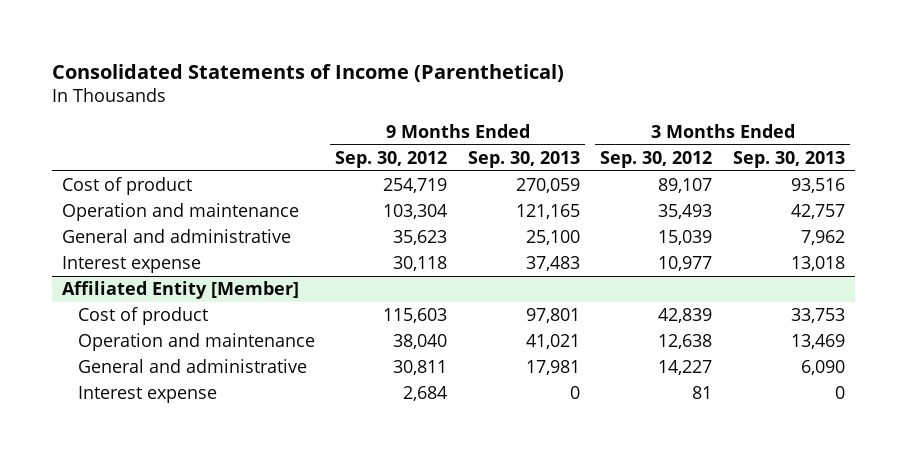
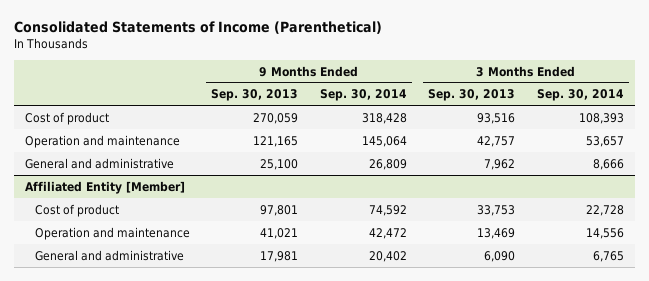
- | 9 Months Ended Sep. 30, 2012 | 9 Months Ended Sep. 30, 2013 | 3 Months Ended Sep. 30, 2012 | 3 Months Ended Sep. 30, 2013
+ | 9 Months Ended Sep. 30, 2013 | 9 Months Ended Sep. 30, 2014 | 3 Months Ended Sep. 30, 2013 | 3 Months Ended Sep. 30, 2014
- Interest expense | 30,118 | 37,483 | 10,977 | 13,018
@ Affiliated Entity [Member]
- Interest expense | 2,684 | 0 | 81 | 0

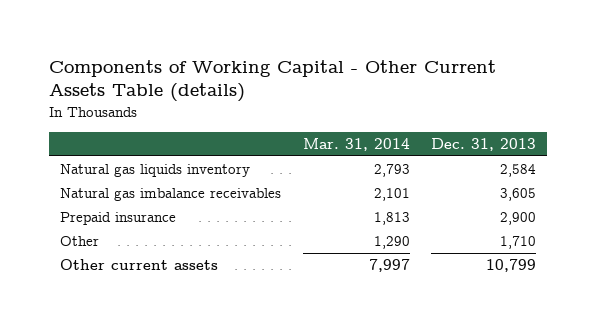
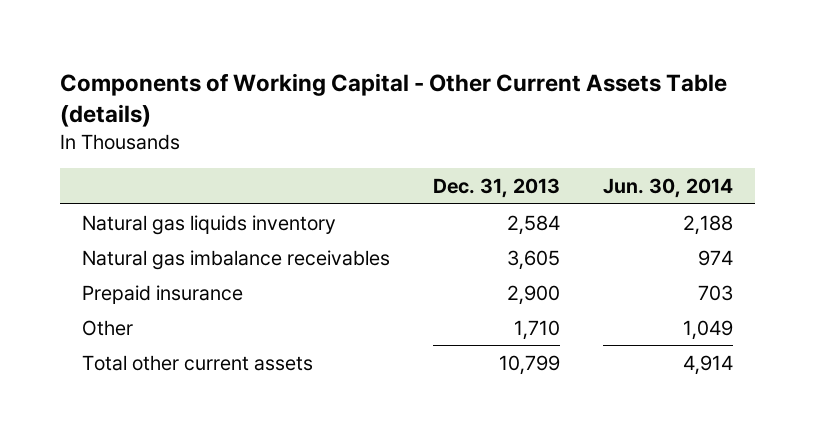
- | Mar. 31, 2014 | Dec. 31, 2013
+ | Dec. 31, 2013 | Jun. 30, 2014
- Other current assets | 7,997 | 10,799
+ Total other current assets | 10,799 | 4,914

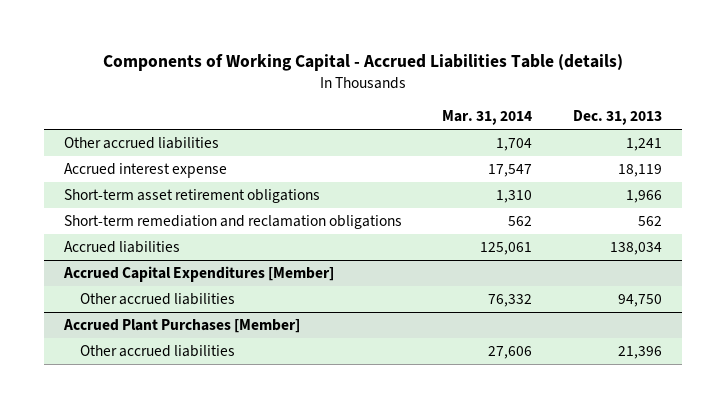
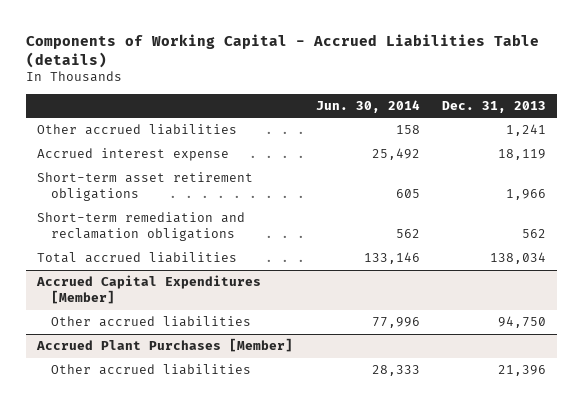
- | Mar. 31, 2014 | Dec. 31, 2013
+ | Jun. 30, 2014 | Dec. 31, 2013
- Accrued liabilities | 125,061 | 138,034
+ Total accrued liabilities | 133,146 | 138,034

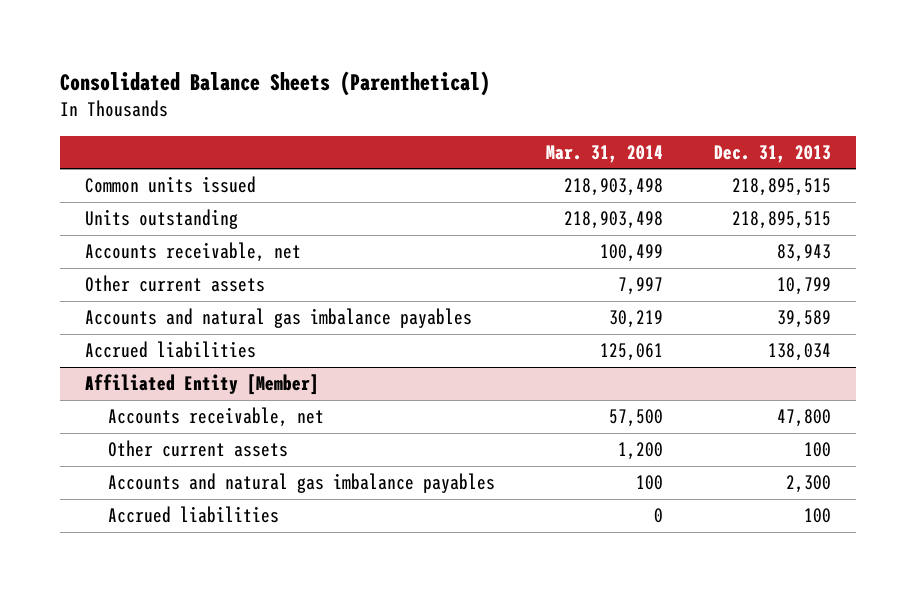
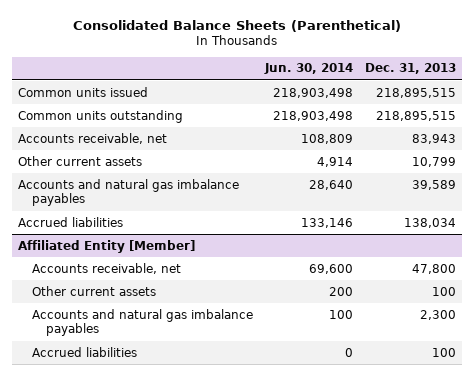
- | Mar. 31, 2014 | Dec. 31, 2013
+ | Jun. 30, 2014 | Dec. 31, 2013
- Units outstanding | 218,903,498 | 218,895,515
+ Common units outstanding | 218,903,498 | 218,895,515

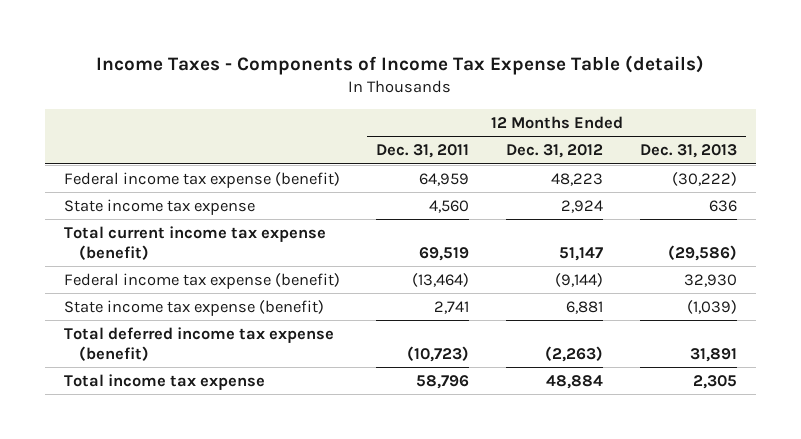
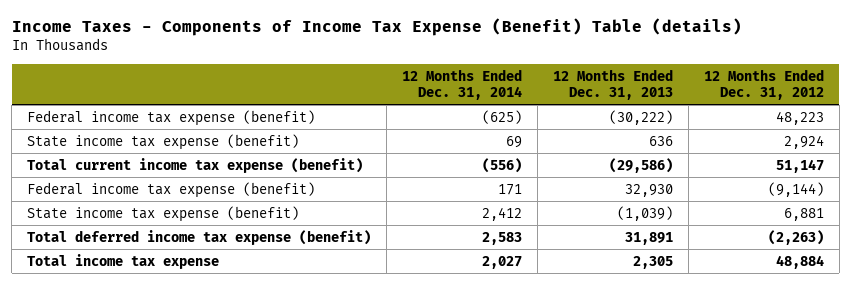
- Income Taxes - Components of Income Tax Expense Table (details)
+ Income Taxes - Components of Income Tax Expense (Benefit) Table (details)
- | 12 Months Ended Dec. 31, 2011 | 12 Months Ended Dec. 31, 2012 | 12 Months Ended Dec. 31, 2013
+ | 12 Months Ended Dec. 31, 2014 | 12 Months Ended Dec. 31, 2013 | 12 Months Ended Dec. 31, 2012
- State income tax expense | 4,560 | 2,924 | 636
+ State income tax expense (benefit) | 69 | 636 | 2,924

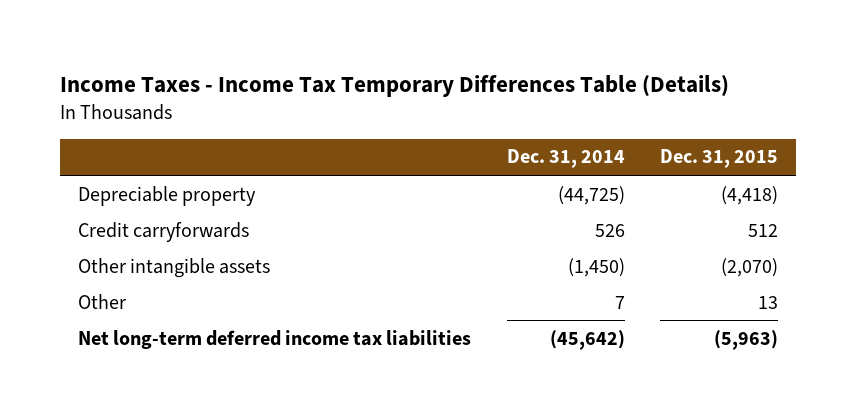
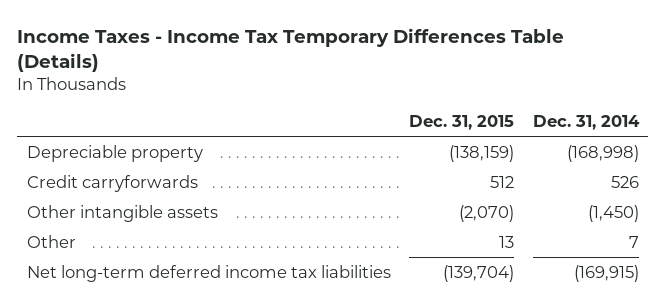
- | Dec. 31, 2014 | Dec. 31, 2015
+ | Dec. 31, 2015 | Dec. 31, 2014
- Depreciable property | (44,725) | (4,418)
+ Depreciable property | (138,159) | (168,998)
- Net long-term deferred income tax liabilities | (45,642) | (5,963)
+ Net long-term deferred income tax liabilities | (139,704) | (169,915)

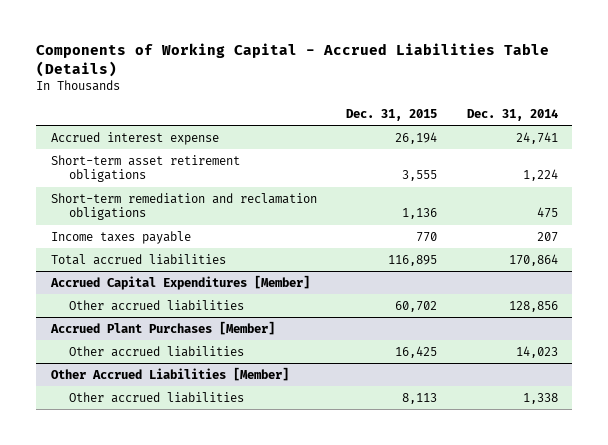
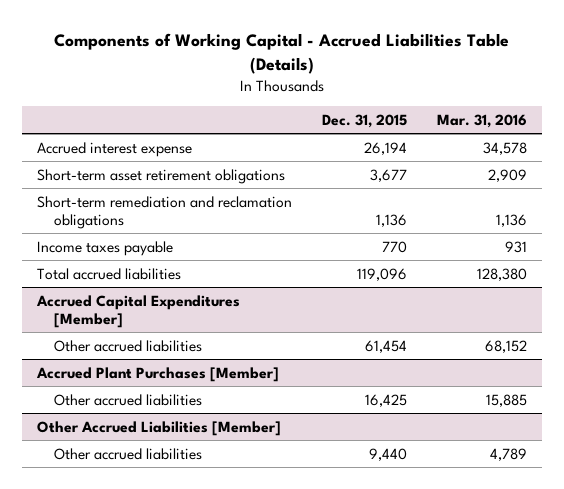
- | Dec. 31, 2015 | Dec. 31, 2014
+ | Dec. 31, 2015 | Mar. 31, 2016
- Short-term asset retirement obligations | 3,555 | 1,224
+ Short-term asset retirement obligations | 3,677 | 2,909
- Total accrued liabilities | 116,895 | 170,864
+ Total accrued liabilities | 119,096 | 128,380
@ Accrued Capital Expenditures [Member]
- Other accrued liabilities | 60,702 | 128,856
+ Other accrued liabilities | 61,454 | 68,152
@ Other Accrued Liabilities [Member]
- Other accrued liabilities | 8,113 | 1,338
+ Other accrued liabilities | 9,440 | 4,789

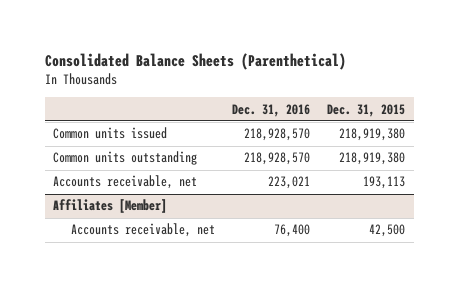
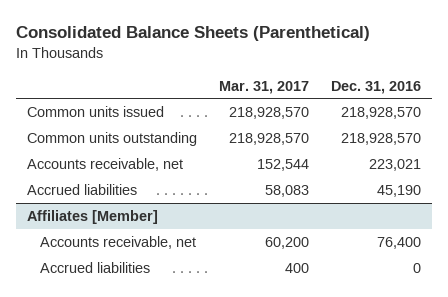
- | Dec. 31, 2016 | Dec. 31, 2015
+ | Mar. 31, 2017 | Dec. 31, 2016
+ Accrued liabilities | 58,083 | 45,190
@ Affiliates [Member]
+ Accrued liabilities | 400 | 0

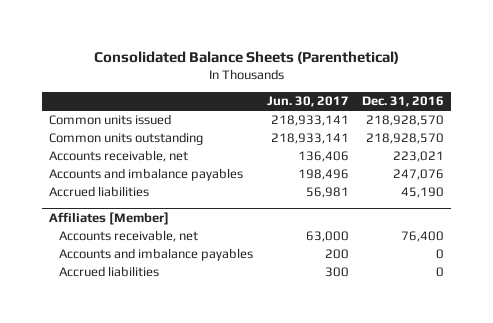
- | Mar. 31, 2017 | Dec. 31, 2016
+ | Jun. 30, 2017 | Dec. 31, 2016
+ Accounts and imbalance payables | 198,496 | 247,076
@ Affiliates [Member]
+ Accounts and imbalance payables | 200 | 0

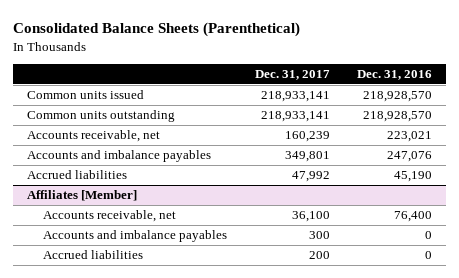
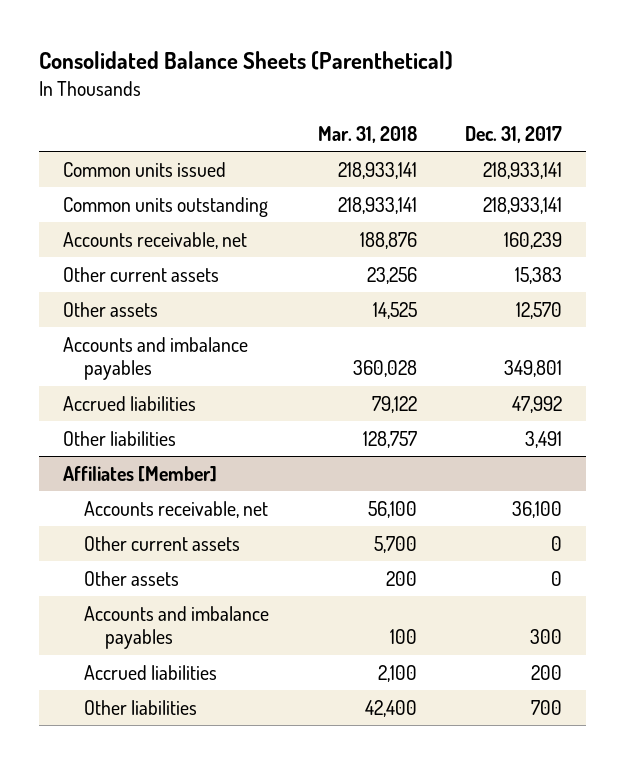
- | Dec. 31, 2017 | Dec. 31, 2016
+ | Mar. 31, 2018 | Dec. 31, 2017
+ Other current assets | 23,256 | 15,383
+ Other assets | 14,525 | 12,570
+ Other liabilities | 128,757 | 3,491
@ Affiliates [Member]
+ Other current assets | 5,700 | 0
+ Other assets | 200 | 0
+ Other liabilities | 42,400 | 700

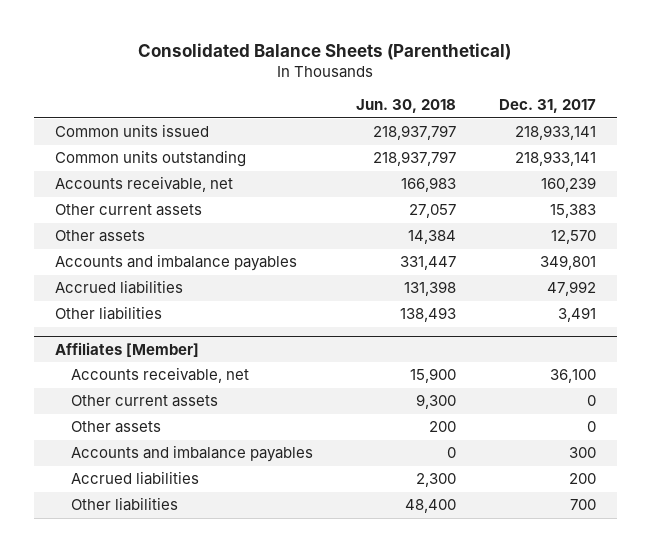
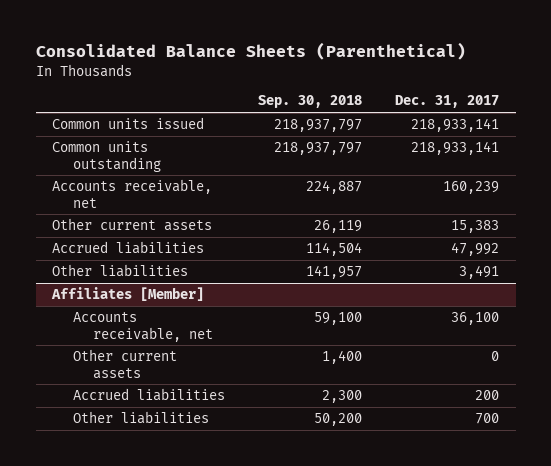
- | Jun. 30, 2018 | Dec. 31, 2017
+ | Sep. 30, 2018 | Dec. 31, 2017
- Other assets | 14,384 | 12,570
- Accounts and imbalance payables | 331,447 | 349,801
@ Affiliates [Member]
- Other assets | 200 | 0
- Accounts and imbalance payables | 0 | 300

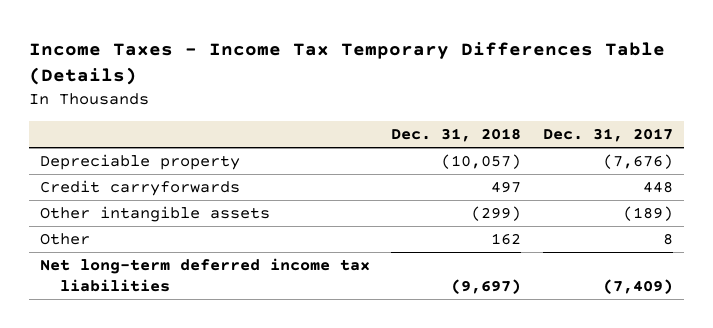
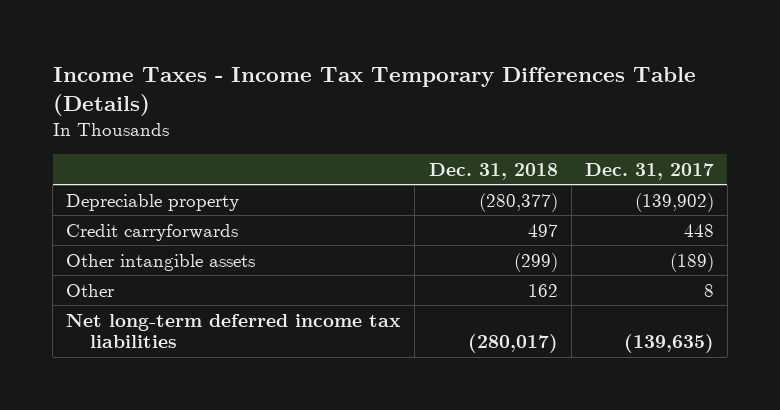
- Depreciable property | (10,057) | (7,676)
+ Depreciable property | (280,377) | (139,902)
- Net long-term deferred income tax liabilities | (9,697) | (7,409)
+ Net long-term deferred income tax liabilities | (280,017) | (139,635)

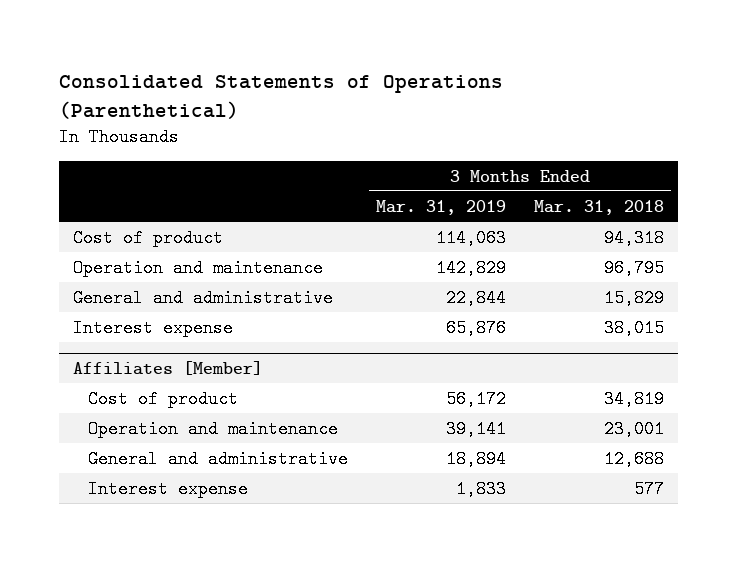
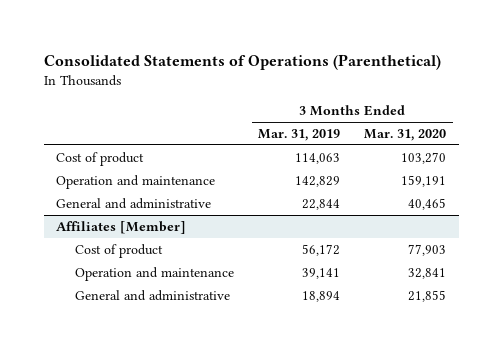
- | 3 Months Ended Mar. 31, 2019 | 3 Months Ended Mar. 31, 2018
+ | 3 Months Ended Mar. 31, 2019 | 3 Months Ended Mar. 31, 2020
- Interest expense | 65,876 | 38,015
@ Affiliates [Member]
- Interest expense | 1,833 | 577

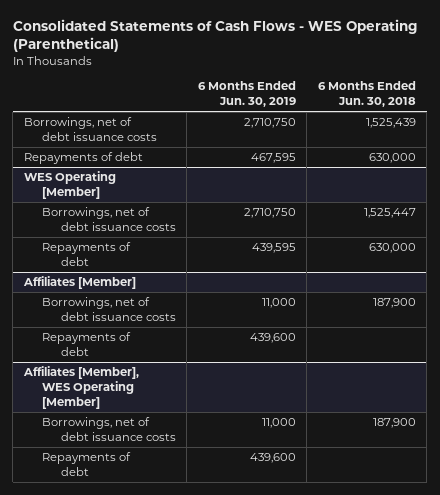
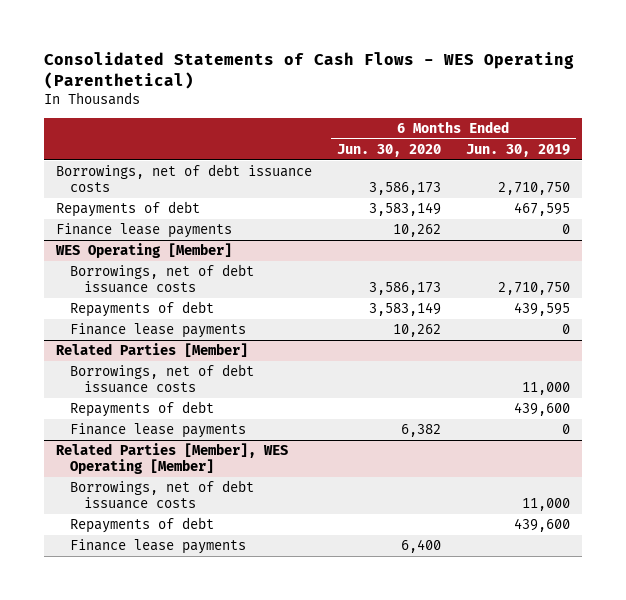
- | 6 Months Ended Jun. 30, 2019 | 6 Months Ended Jun. 30, 2018
+ | 6 Months Ended Jun. 30, 2020 | 6 Months Ended Jun. 30, 2019
+ Finance lease payments | 10,262 | 0
- Affiliates [Member]
@ WES Operating [Member]
+ Finance lease payments | 10,262 | 0
+ Related Parties [Member]
- Affiliates [Member], WES Operating [Member]
+ Finance lease payments | 6,382 | 0
+ Related Parties [Member], WES Operating [Member]
+ Finance lease payments | 6,400 |

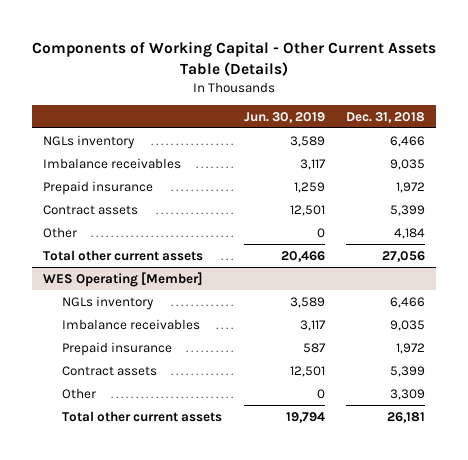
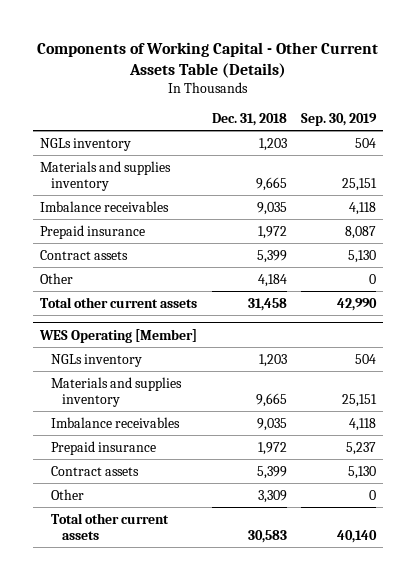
- | Jun. 30, 2019 | Dec. 31, 2018
+ | Dec. 31, 2018 | Sep. 30, 2019
- NGLs inventory | 3,589 | 6,466
+ NGLs inventory | 1,203 | 504
+ Materials and supplies inventory | 9,665 | 25,151
- Total other current assets | 20,466 | 27,056
+ Total other current assets | 31,458 | 42,990
@ WES Operating [Member]
- NGLs inventory | 3,589 | 6,466
+ NGLs inventory | 1,203 | 504
+ Materials and supplies inventory | 9,665 | 25,151
- Total other current assets | 19,794 | 26,181
+ Total other current assets | 30,583 | 40,140

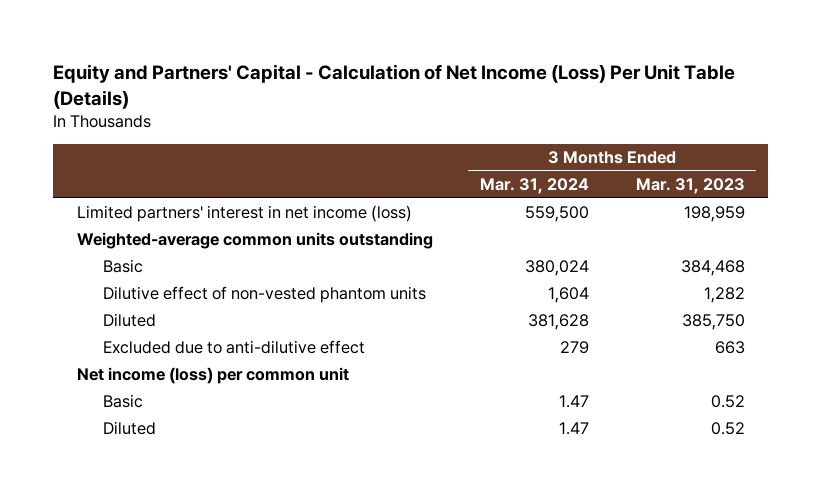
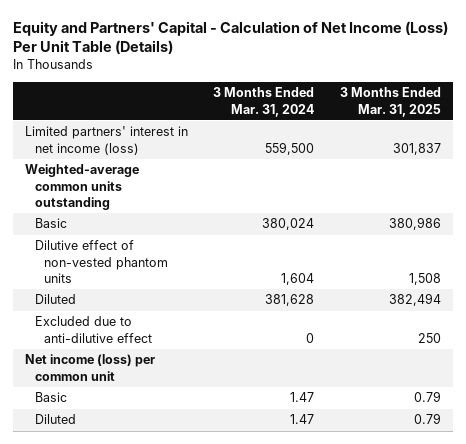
- | 3 Months Ended Mar. 31, 2024 | 3 Months Ended Mar. 31, 2023
+ | 3 Months Ended Mar. 31, 2024 | 3 Months Ended Mar. 31, 2025
- Excluded due to anti-dilutive effect | 279 | 663
+ Excluded due to anti-dilutive effect | 0 | 250

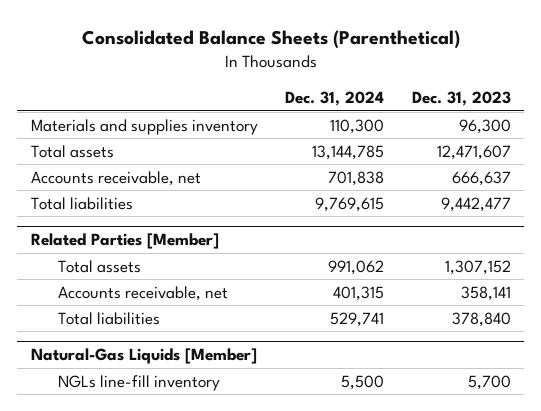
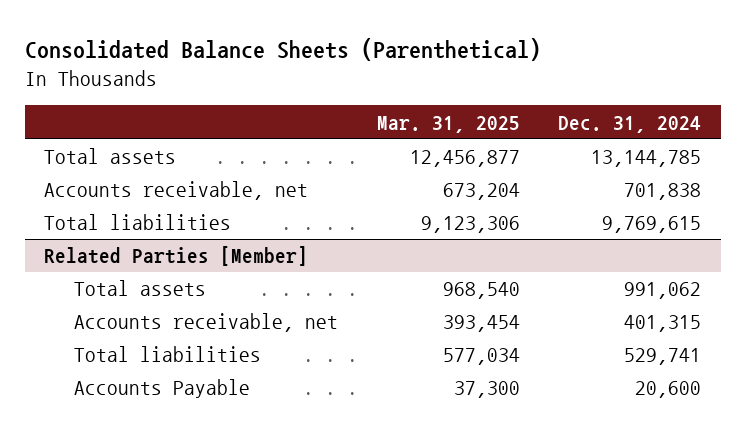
- | Dec. 31, 2024 | Dec. 31, 2023
+ | Mar. 31, 2025 | Dec. 31, 2024
- Materials and supplies inventory | 110,300 | 96,300
- Natural-Gas Liquids [Member]
- NGLs line-fill inventory | 5,500 | 5,700
@ Related Parties [Member]
+ Accounts Payable | 37,300 | 20,600

